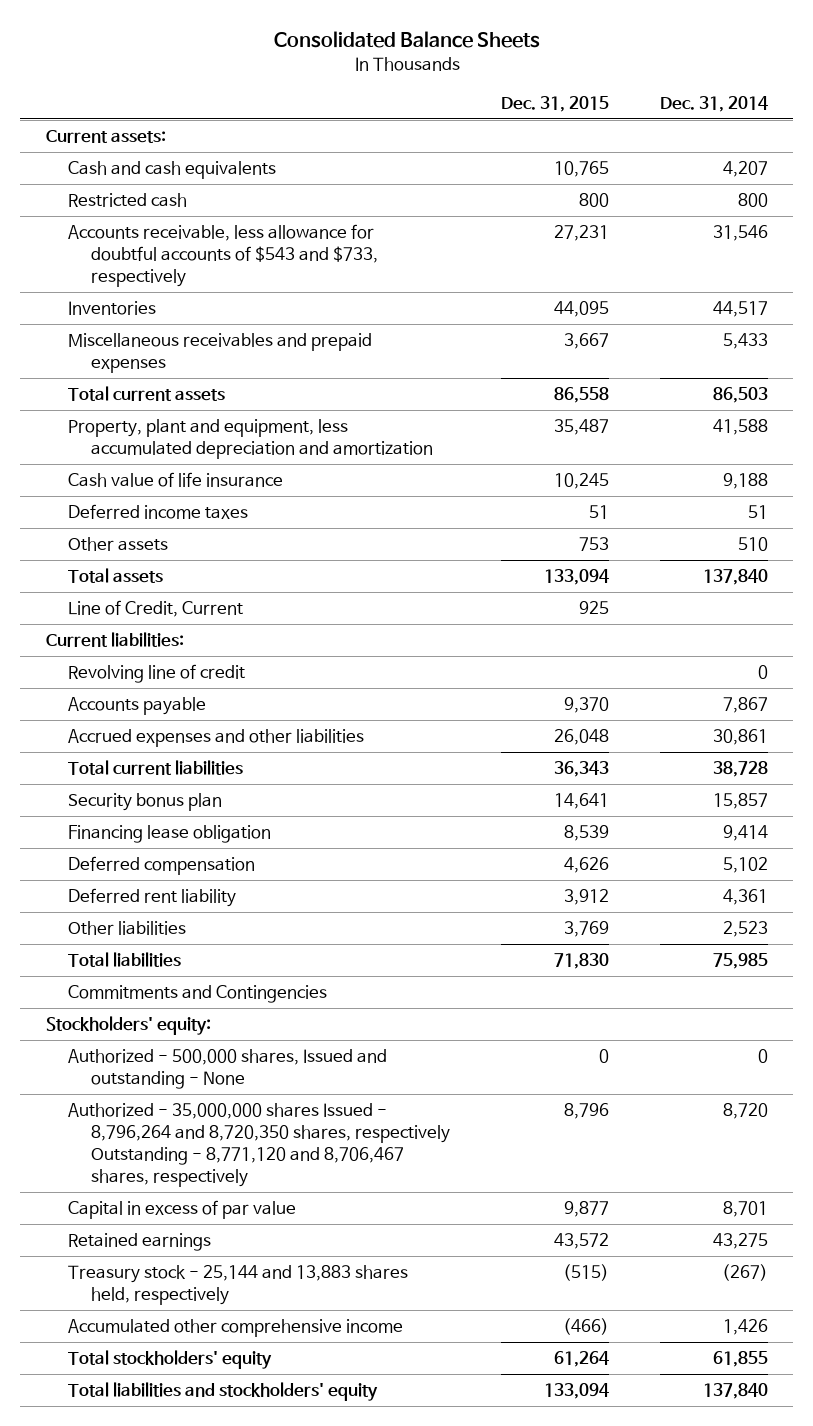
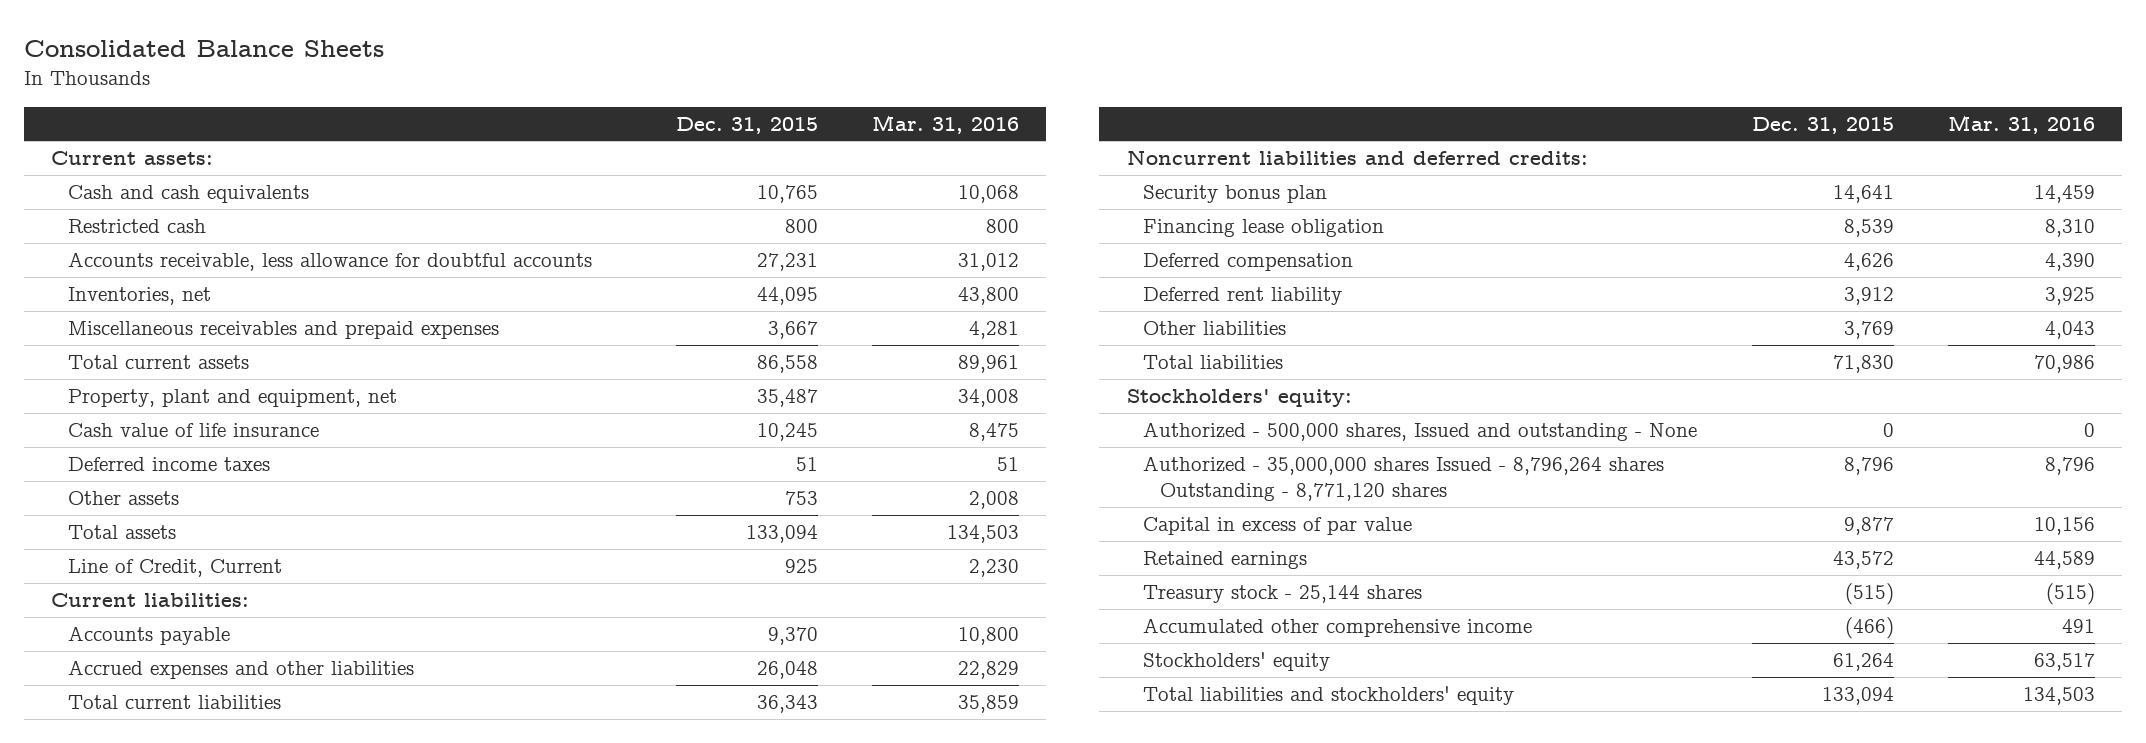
- | Dec. 31, 2015 | Dec. 31, 2014
+ | Dec. 31, 2015 | Mar. 31, 2016
- Accounts receivable, less allowance for doubtful accounts of $543 and $733, respectively | 27,231 | 31,546
- Inventories | 44,095 | 44,517
+ Accounts receivable, less allowance for doubtful accounts | 27,231 | 31,012
+ Inventories, net | 44,095 | 43,800
- Property, plant and equipment, less accumulated depreciation and amortization | 35,487 | 41,588
+ Property, plant and equipment, net | 35,487 | 34,008
- Revolving line of credit | | 0
+ Noncurrent liabilities and deferred credits:
- Commitments and Contingencies
- Authorized - 35,000,000 shares Issued - 8,796,264 and 8,720,350 shares, respectively Outstanding - 8,771,120 and 8,706,467 shares, respectively | 8,796 | 8,720
+ Authorized - 35,000,000 shares Issued - 8,796,264 shares Outstanding - 8,771,120 shares | 8,796 | 8,796
- Treasury stock - 25,144 and 13,883 shares held, respectively | (515) | (267)
+ Treasury stock - 25,144 shares | (515) | (515)
- Total stockholders' equity | 61,264 | 61,855
+ Stockholders' equity | 61,264 | 63,517

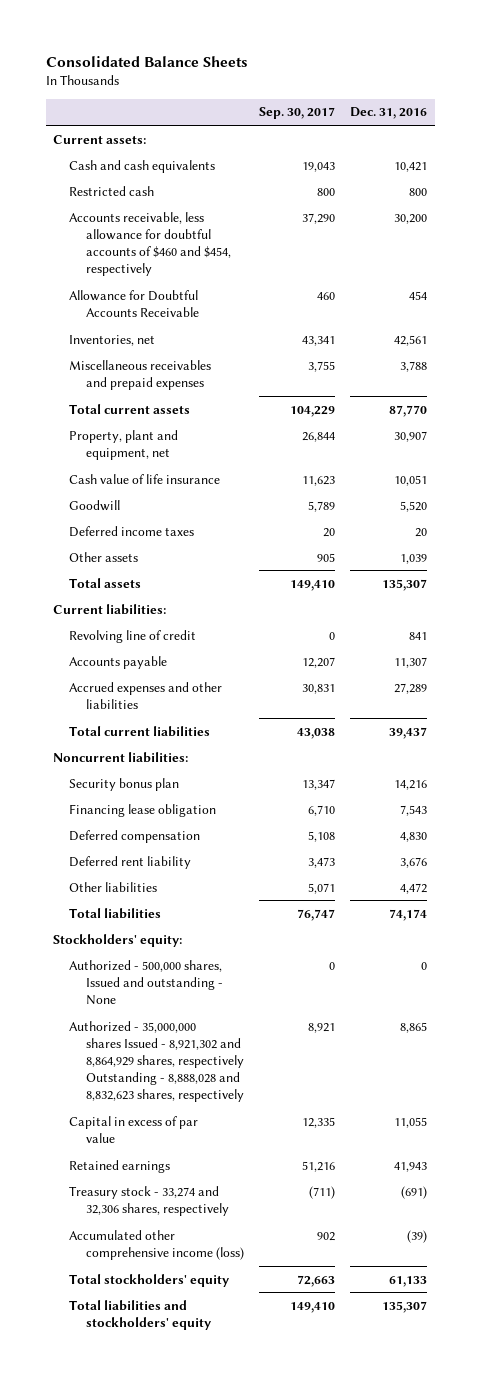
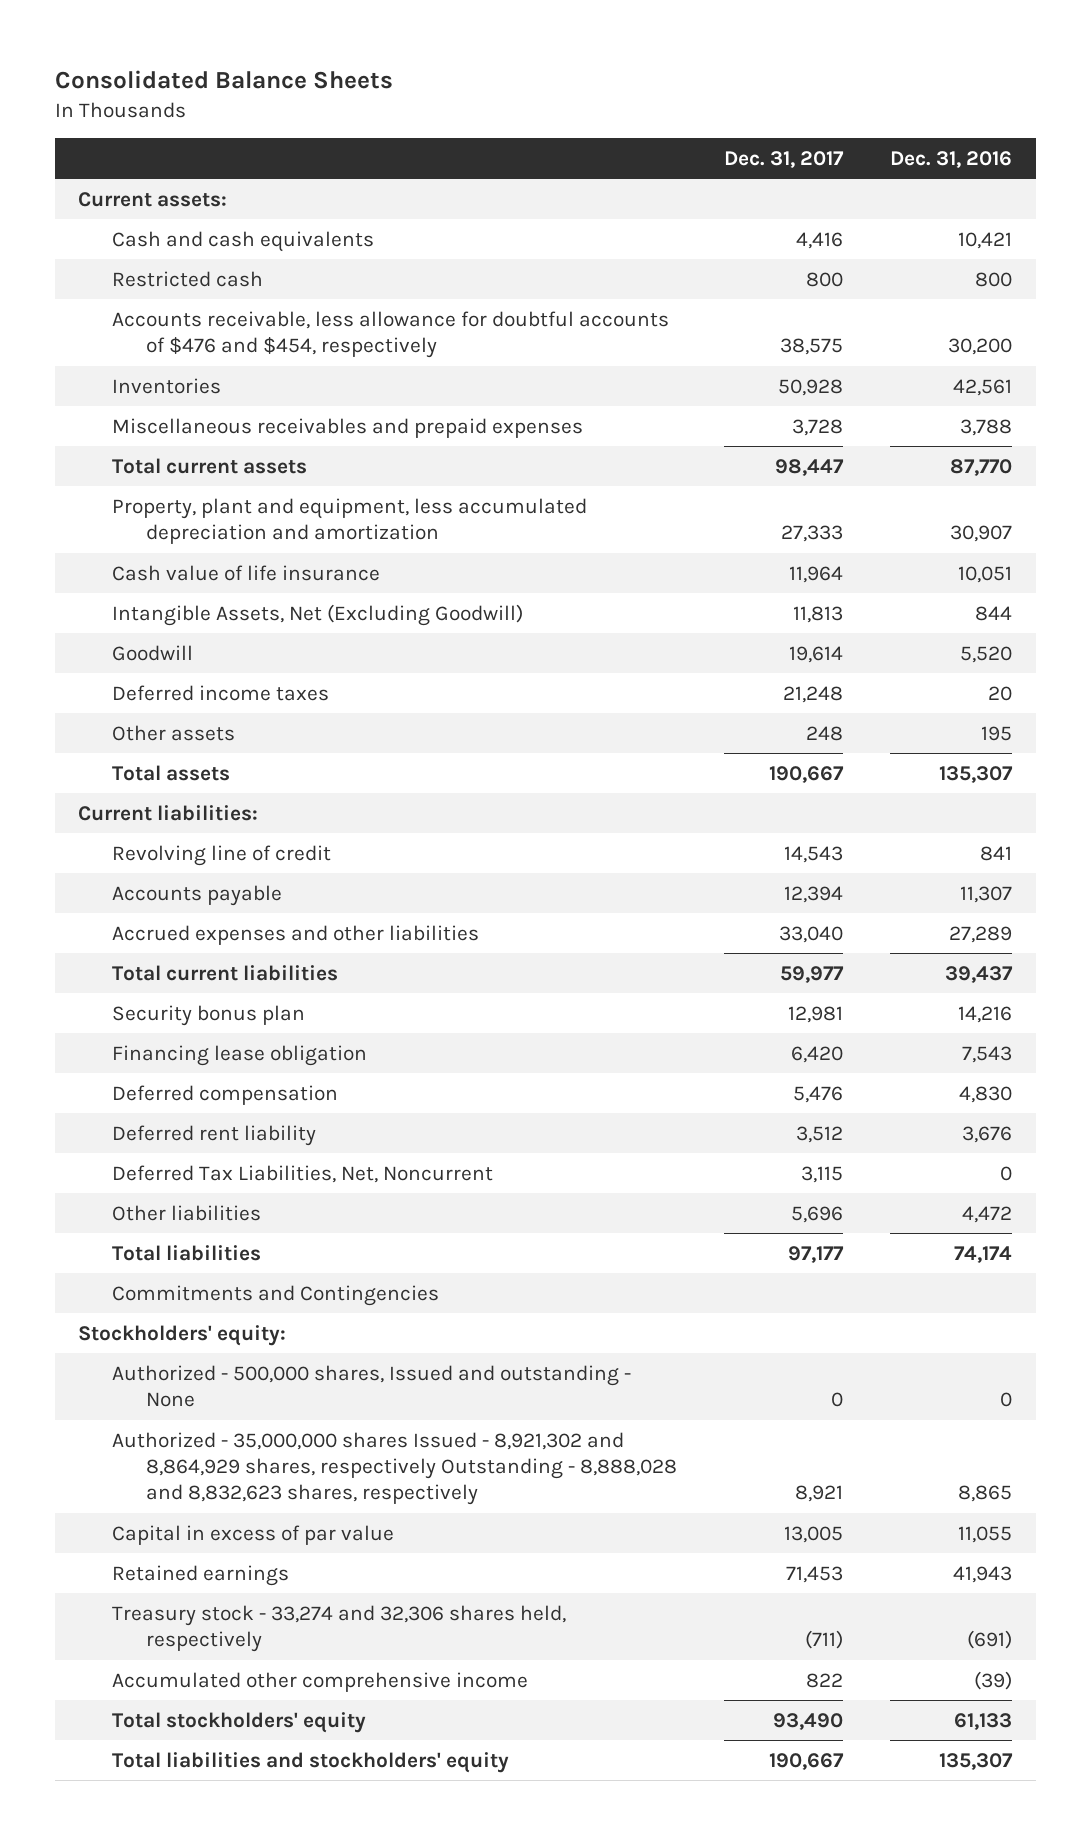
- | Sep. 30, 2017 | Dec. 31, 2016
+ | Dec. 31, 2017 | Dec. 31, 2016
- Accounts receivable, less allowance for doubtful accounts of $460 and $454, respectively | 37,290 | 30,200
- Allowance for Doubtful Accounts Receivable | 460 | 454
- Inventories, net | 43,341 | 42,561
+ Accounts receivable, less allowance for doubtful accounts of $476 and $454, respectively | 38,575 | 30,200
+ Inventories | 50,928 | 42,561
- Property, plant and equipment, net | 26,844 | 30,907
+ Property, plant and equipment, less accumulated depreciation and amortization | 27,333 | 30,907
+ Intangible Assets, Net (Excluding Goodwill) | 11,813 | 844
- Other assets | 905 | 1,039
+ Other assets | 248 | 195
- Noncurrent liabilities:
+ Deferred Tax Liabilities, Net, Noncurrent | 3,115 | 0
+ Commitments and Contingencies
- Treasury stock - 33,274 and 32,306 shares, respectively | (711) | (691)
- Accumulated other comprehensive income (loss) | 902 | (39)
+ Treasury stock - 33,274 and 32,306 shares held, respectively | (711) | (691)
+ Accumulated other comprehensive income | 822 | (39)

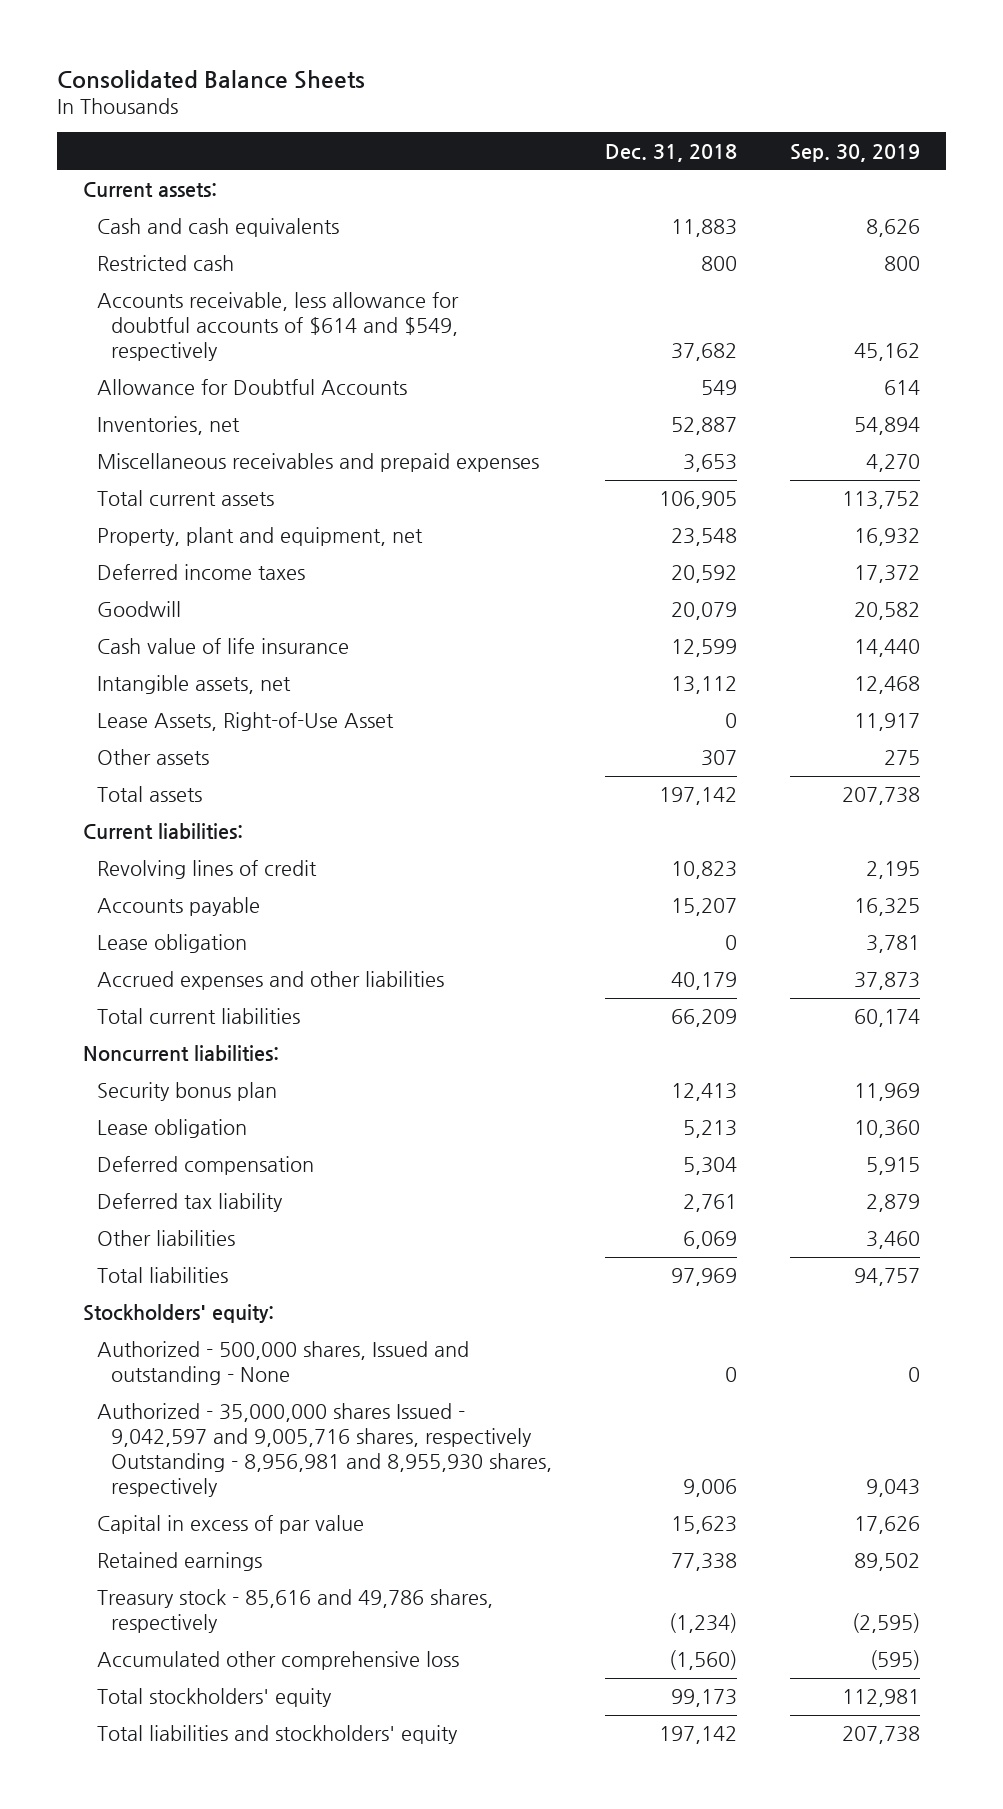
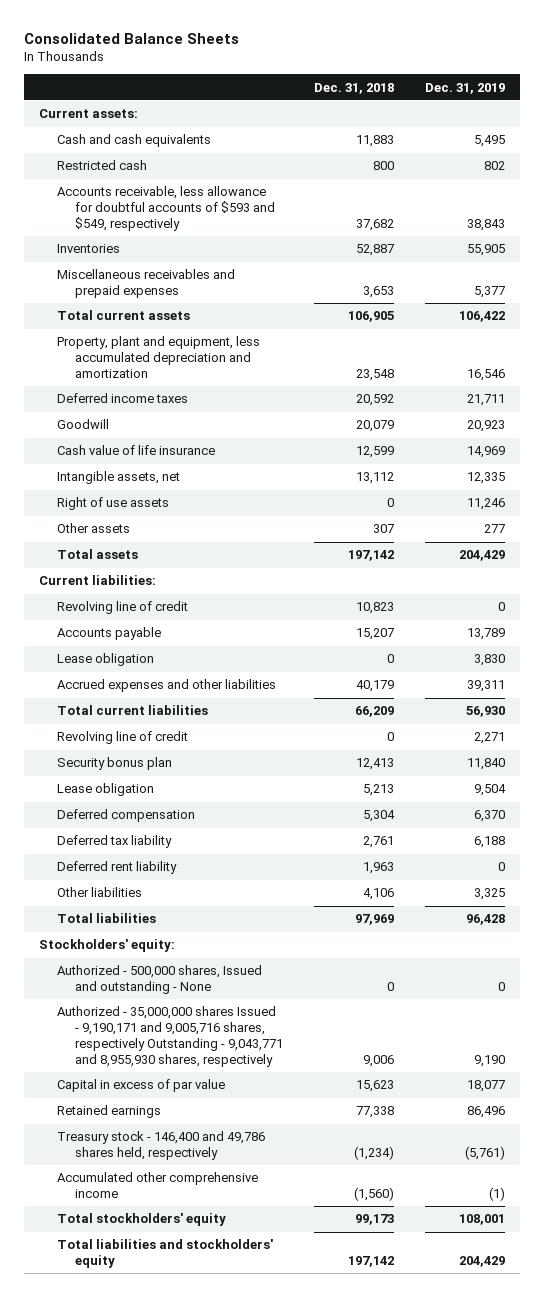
- | Dec. 31, 2018 | Sep. 30, 2019
+ | Dec. 31, 2018 | Dec. 31, 2019
- Accounts receivable, less allowance for doubtful accounts of $614 and $549, respectively | 37,682 | 45,162
- Allowance for Doubtful Accounts | 549 | 614
- Inventories, net | 52,887 | 54,894
+ Accounts receivable, less allowance for doubtful accounts of $593 and $549, respectively | 37,682 | 38,843
+ Inventories | 52,887 | 55,905
- Property, plant and equipment, net | 23,548 | 16,932
+ Property, plant and equipment, less accumulated depreciation and amortization | 23,548 | 16,546
- Lease Assets, Right-of-Use Asset | 0 | 11,917
+ Right of use assets | 0 | 11,246
- Revolving lines of credit | 10,823 | 2,195
+ Revolving line of credit | 10,823 | 0
- Noncurrent liabilities:
+ Revolving line of credit | 0 | 2,271
- Other liabilities | 6,069 | 3,460
+ Deferred rent liability | 1,963 | 0
+ Other liabilities | 4,106 | 3,325
- Authorized - 35,000,000 shares Issued - 9,042,597 and 9,005,716 shares, respectively Outstanding - 8,956,981 and 8,955,930 shares, respectively | 9,006 | 9,043
+ Authorized - 35,000,000 shares Issued - 9,190,171 and 9,005,716 shares, respectively Outstanding - 9,043,771 and 8,955,930 shares, respectively | 9,006 | 9,190
- Treasury stock - 85,616 and 49,786 shares, respectively | (1,234) | (2,595)
- Accumulated other comprehensive loss | (1,560) | (595)
+ Treasury stock - 146,400 and 49,786 shares held, respectively | (1,234) | (5,761)
+ Accumulated other comprehensive income | (1,560) | (1)

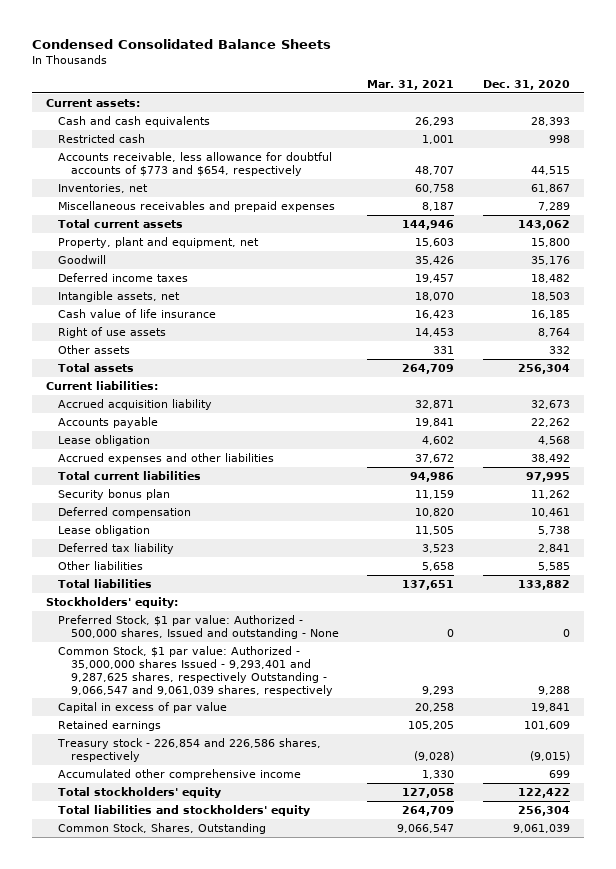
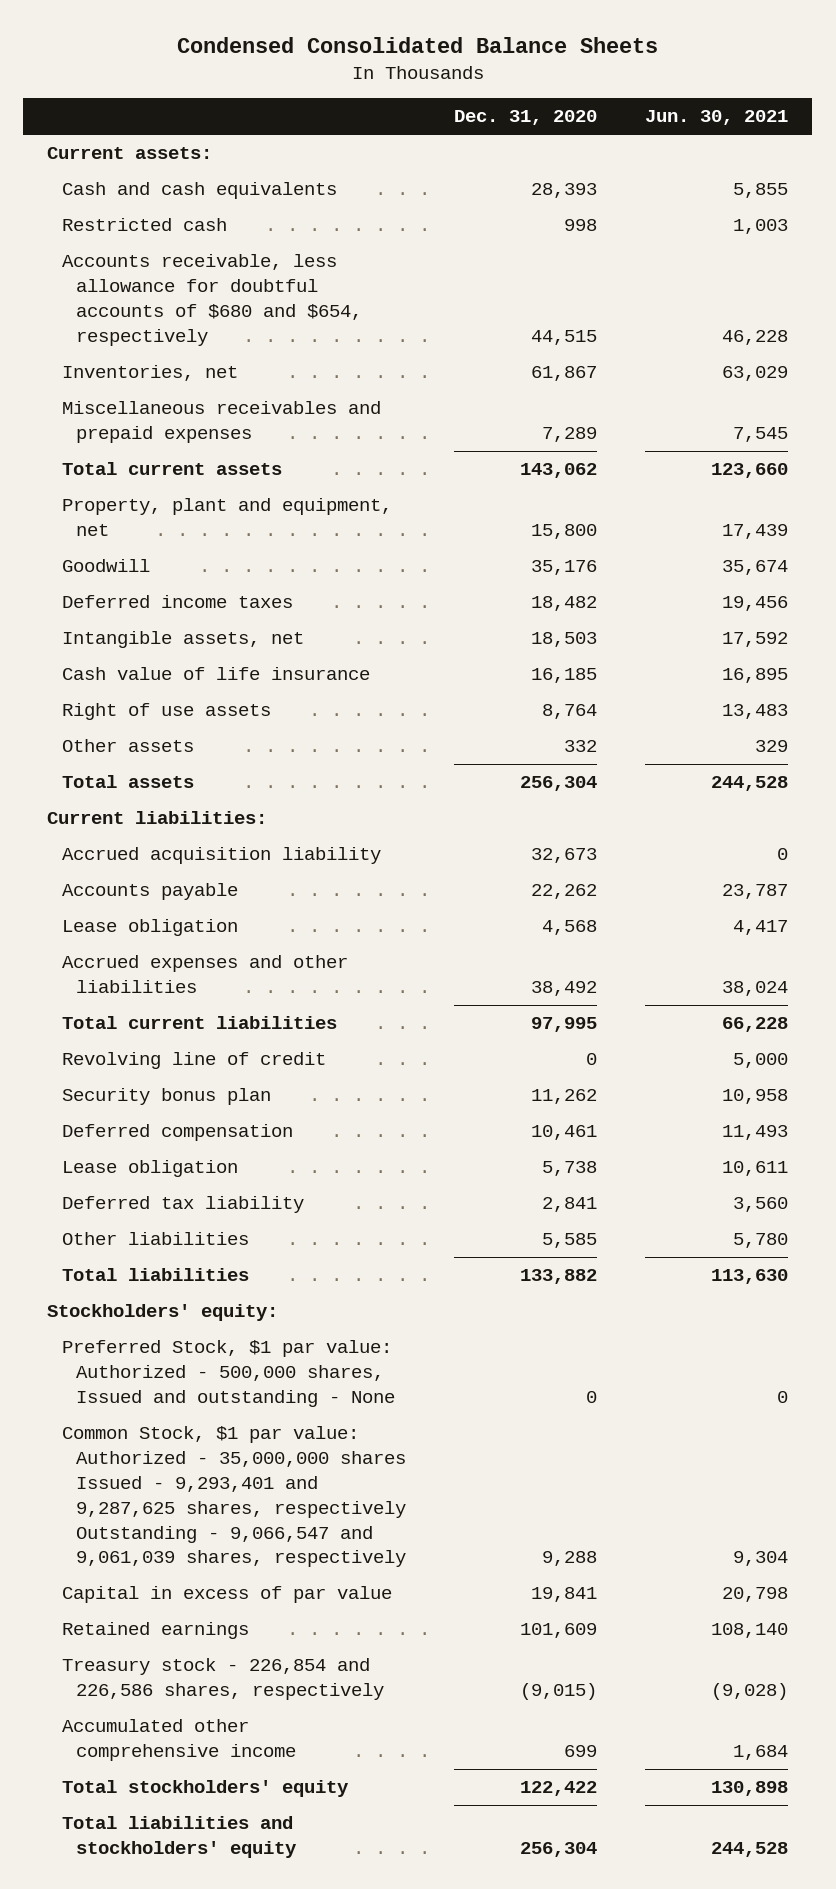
- | Mar. 31, 2021 | Dec. 31, 2020
+ | Dec. 31, 2020 | Jun. 30, 2021
- Accounts receivable, less allowance for doubtful accounts of $773 and $654, respectively | 48,707 | 44,515
+ Accounts receivable, less allowance for doubtful accounts of $680 and $654, respectively | 44,515 | 46,228
+ Revolving line of credit | 0 | 5,000
- Common Stock, Shares, Outstanding | 9,066,547 | 9,061,039

